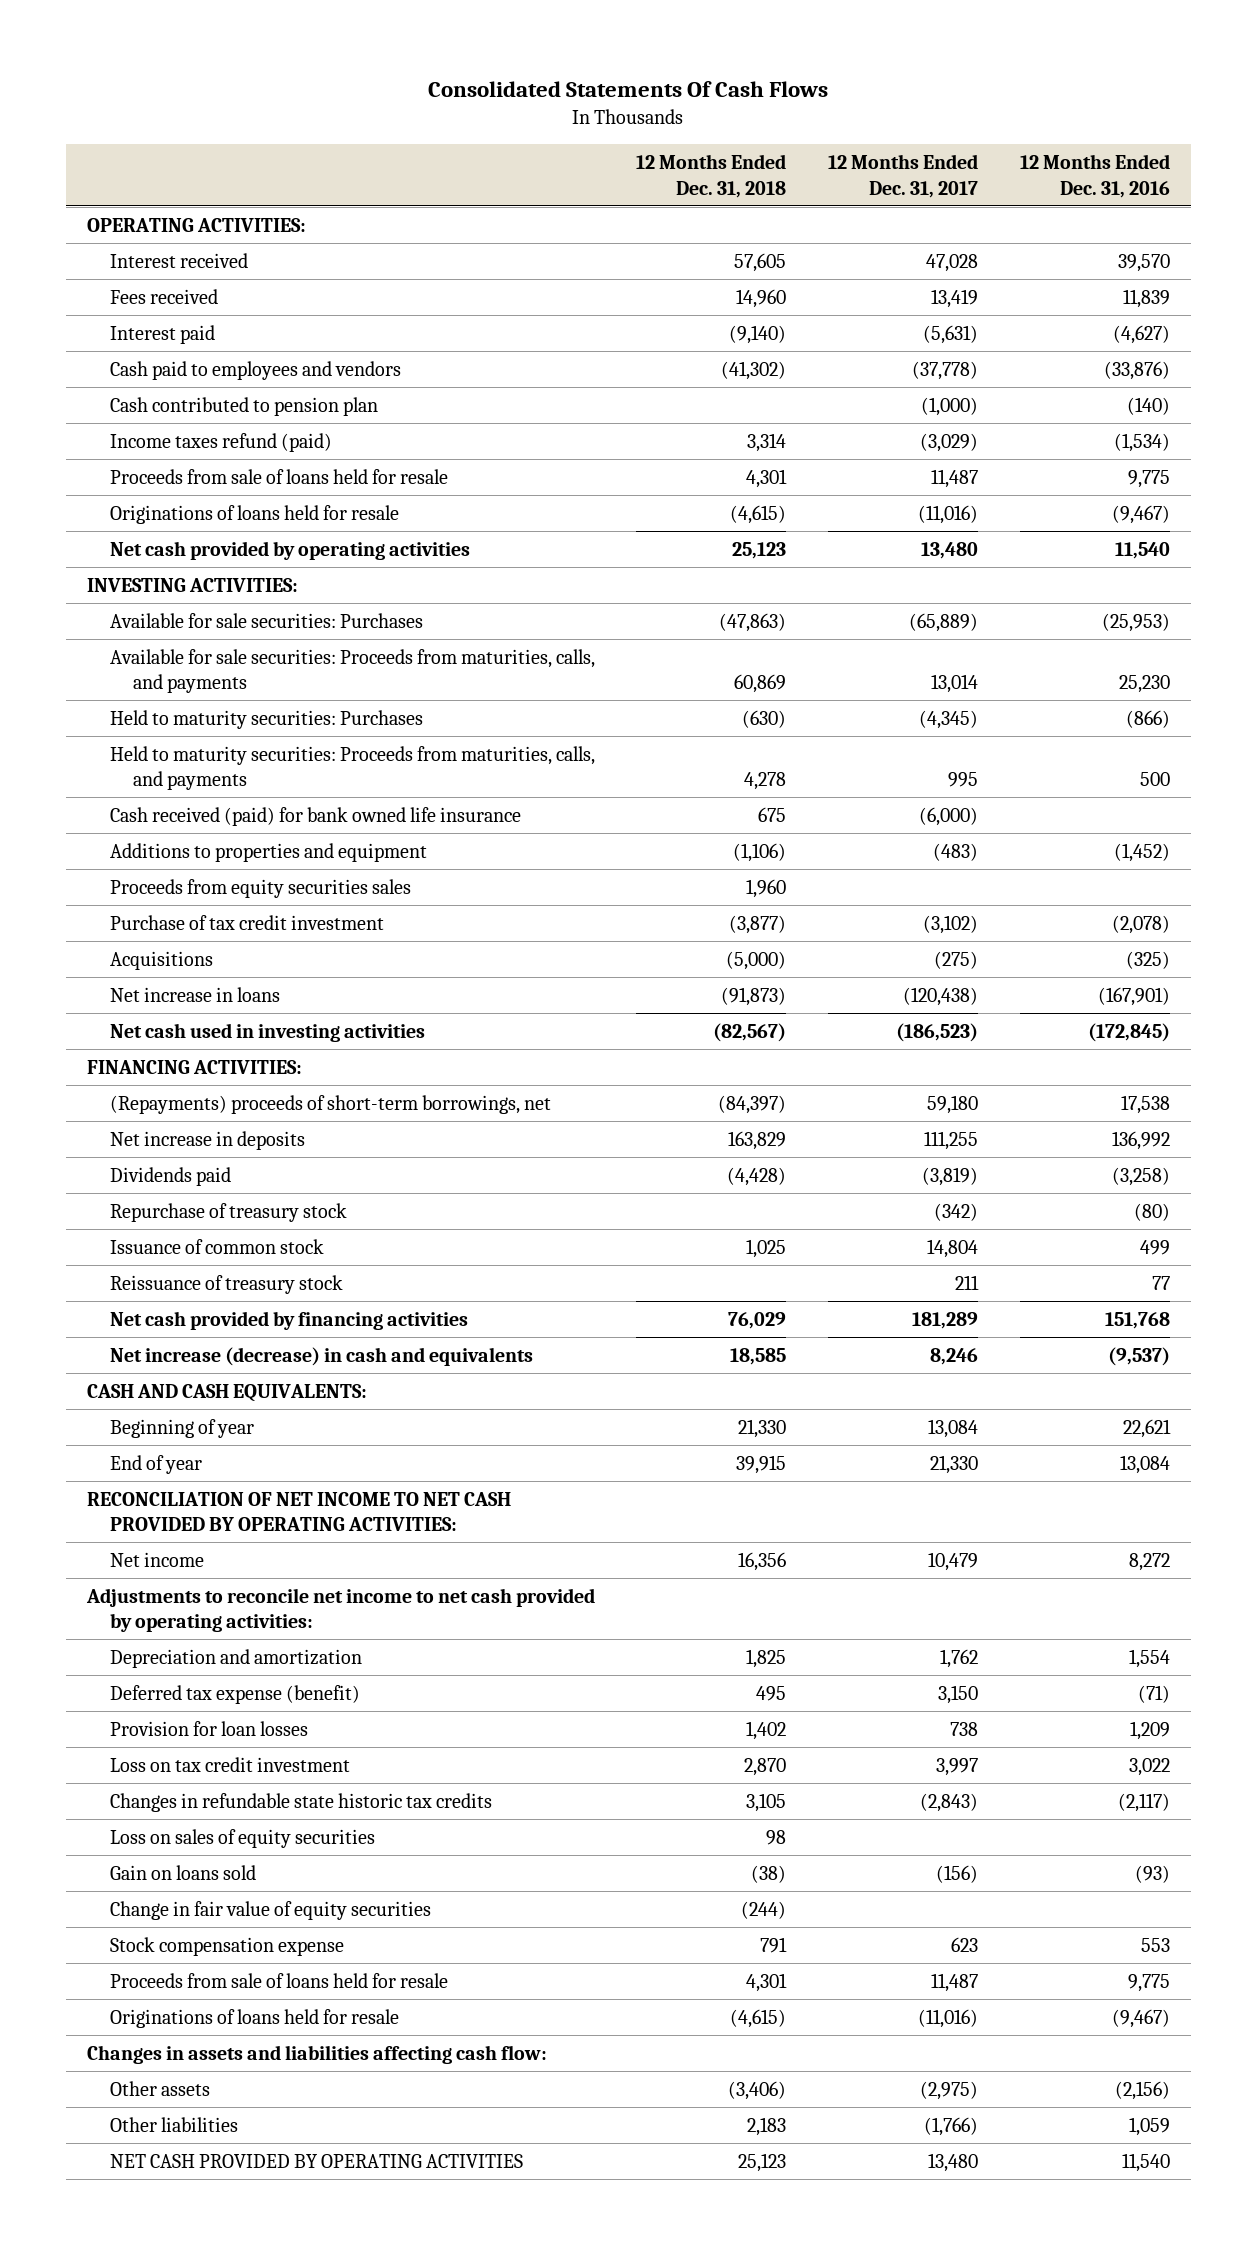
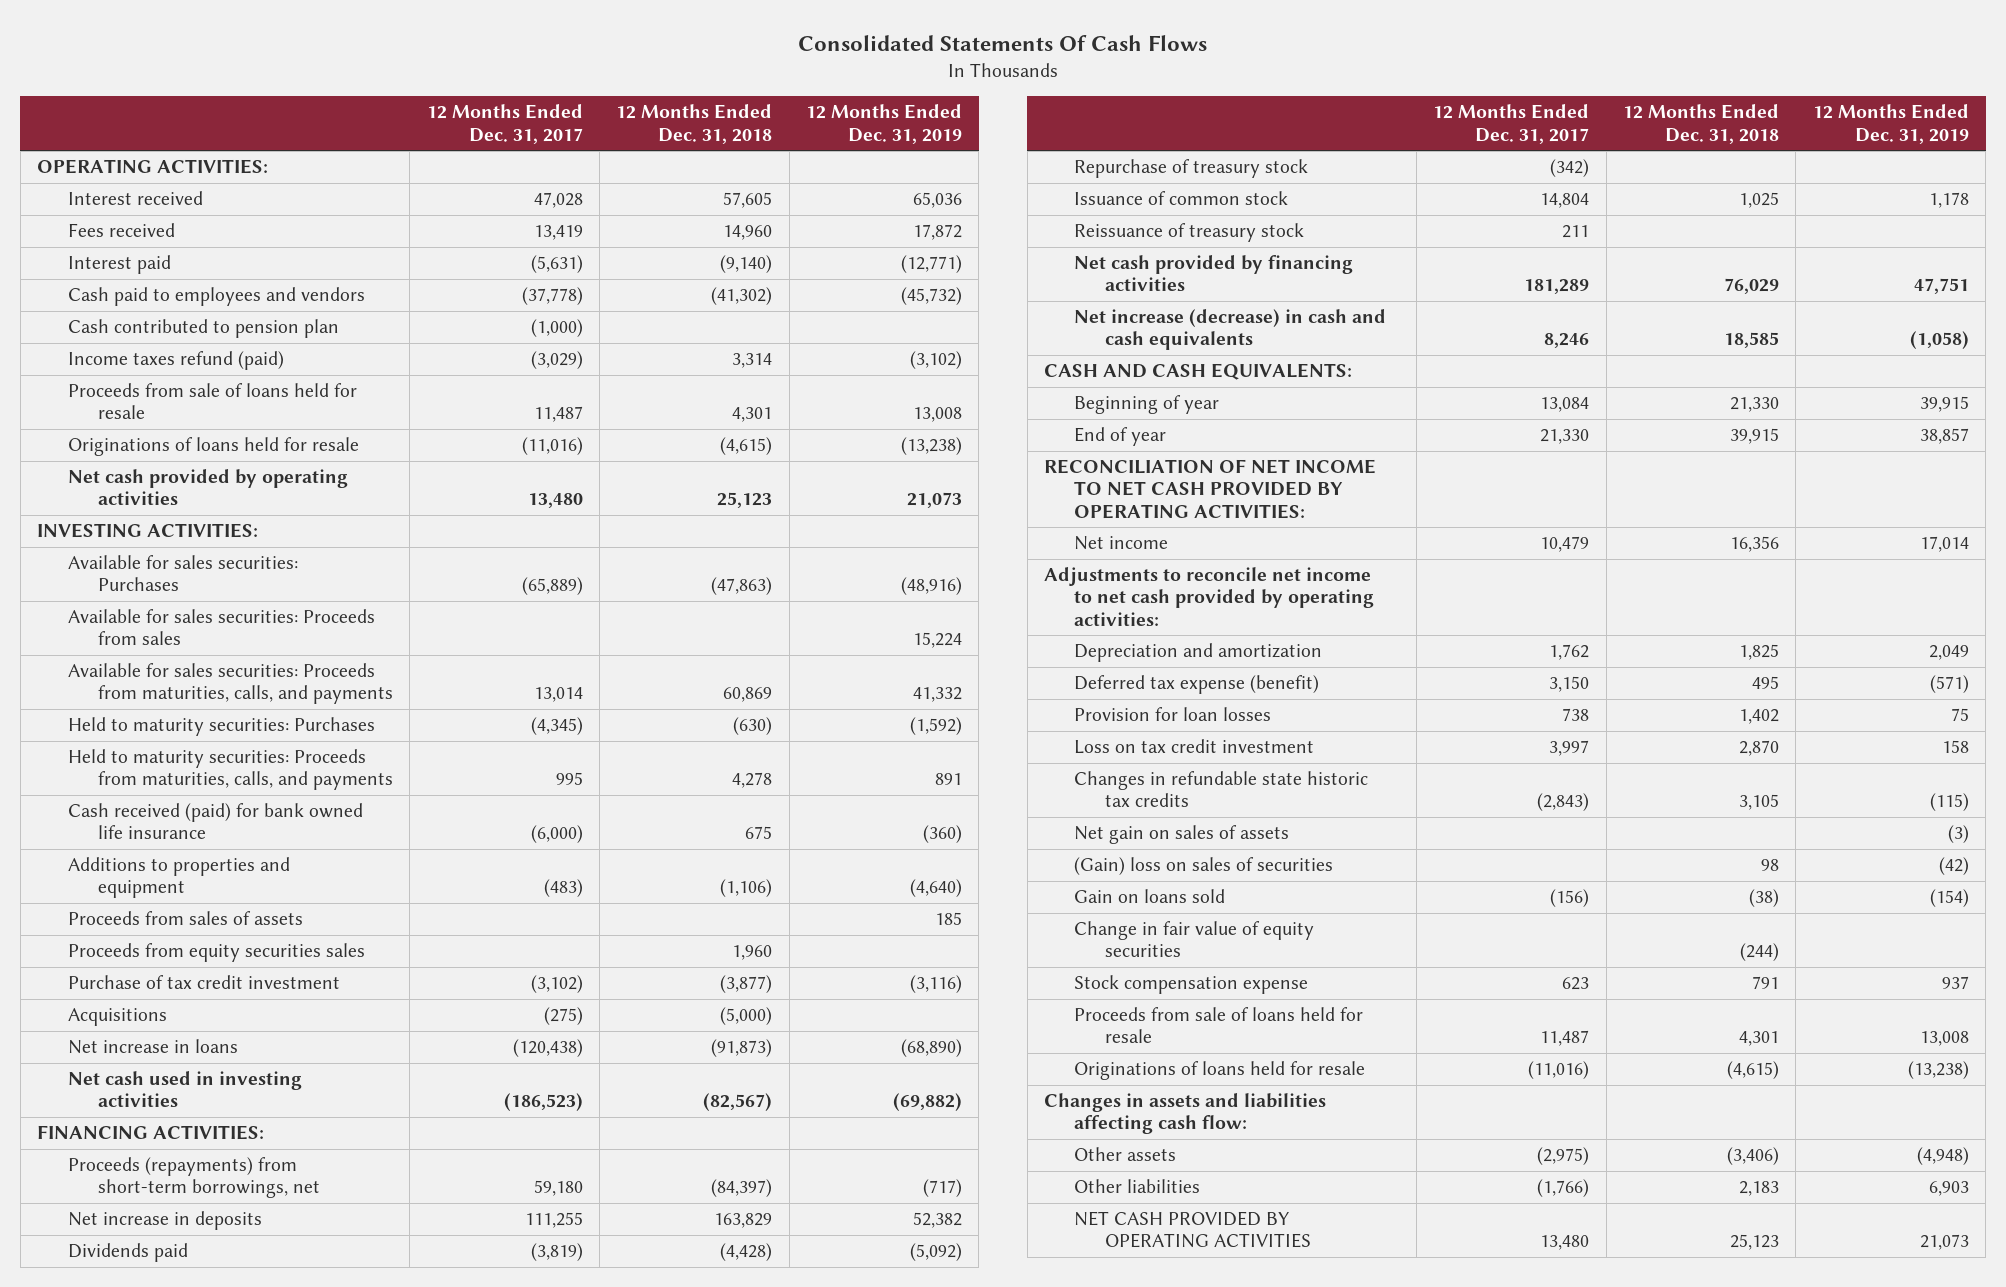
- | 12 Months Ended Dec. 31, 2018 | 12 Months Ended Dec. 31, 2017 | 12 Months Ended Dec. 31, 2016
+ | 12 Months Ended Dec. 31, 2017 | 12 Months Ended Dec. 31, 2018 | 12 Months Ended Dec. 31, 2019
- Available for sale securities: Purchases | (47,863) | (65,889) | (25,953)
- Available for sale securities: Proceeds from maturities, calls, and payments | 60,869 | 13,014 | 25,230
+ Available for sales securities: Purchases | (65,889) | (47,863) | (48,916)
+ Available for sales securities: Proceeds from sales | | | 15,224
+ Available for sales securities: Proceeds from maturities, calls, and payments | 13,014 | 60,869 | 41,332
+ Proceeds from sales of assets | | | 185
- (Repayments) proceeds of short-term borrowings, net | (84,397) | 59,180 | 17,538
+ Proceeds (repayments) from short-term borrowings, net | 59,180 | (84,397) | (717)
- Net increase (decrease) in cash and equivalents | 18,585 | 8,246 | (9,537)
+ Net increase (decrease) in cash and cash equivalents | 8,246 | 18,585 | (1,058)
- Loss on sales of equity securities | 98 | |
+ Net gain on sales of assets | | | (3)
+ (Gain) loss on sales of securities | | 98 | (42)

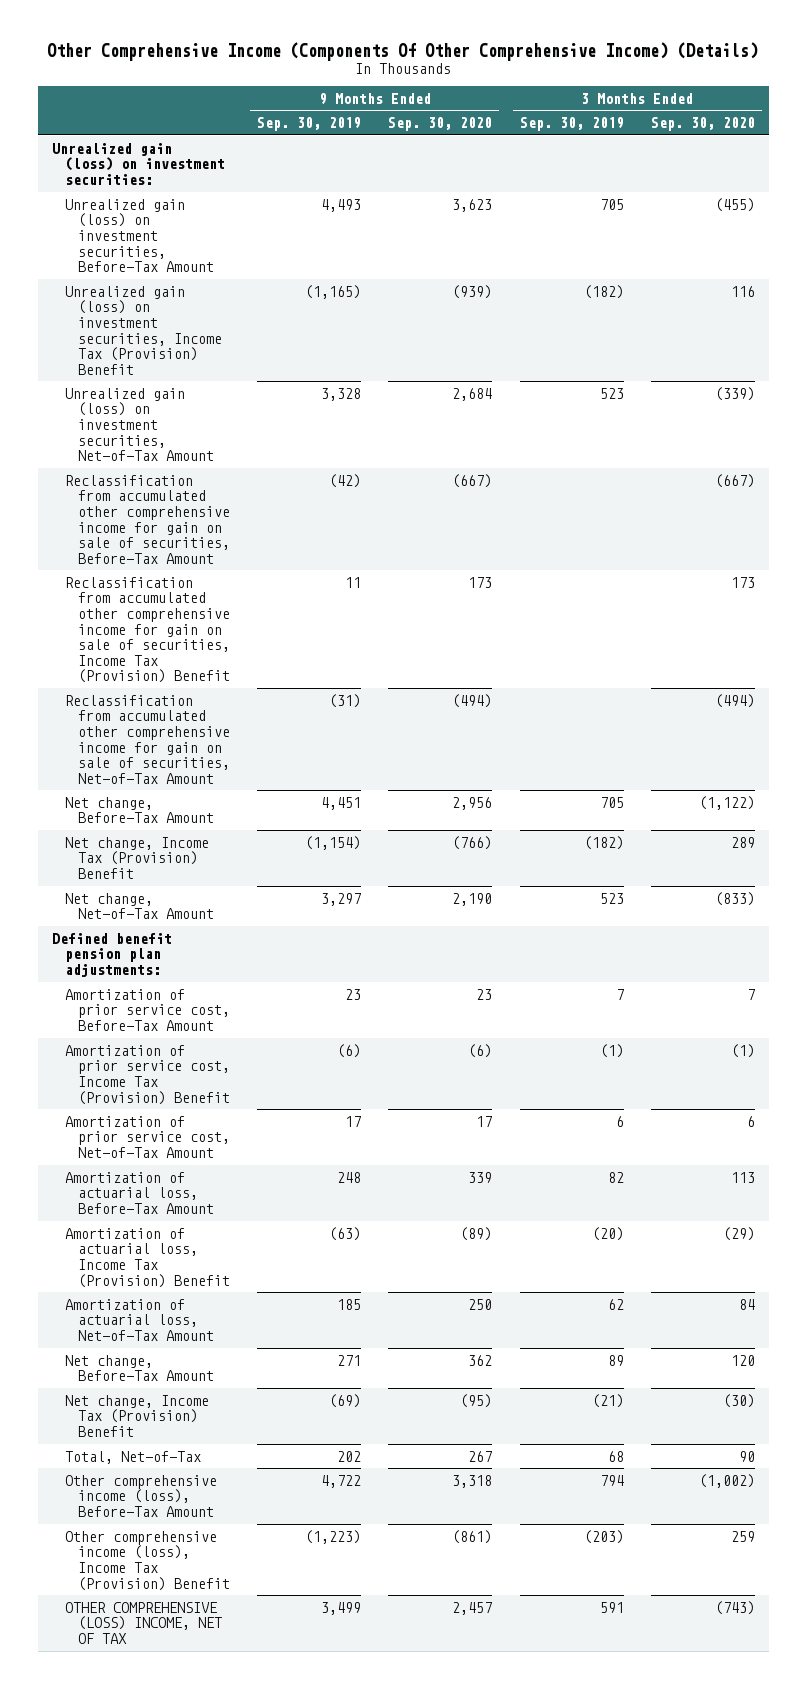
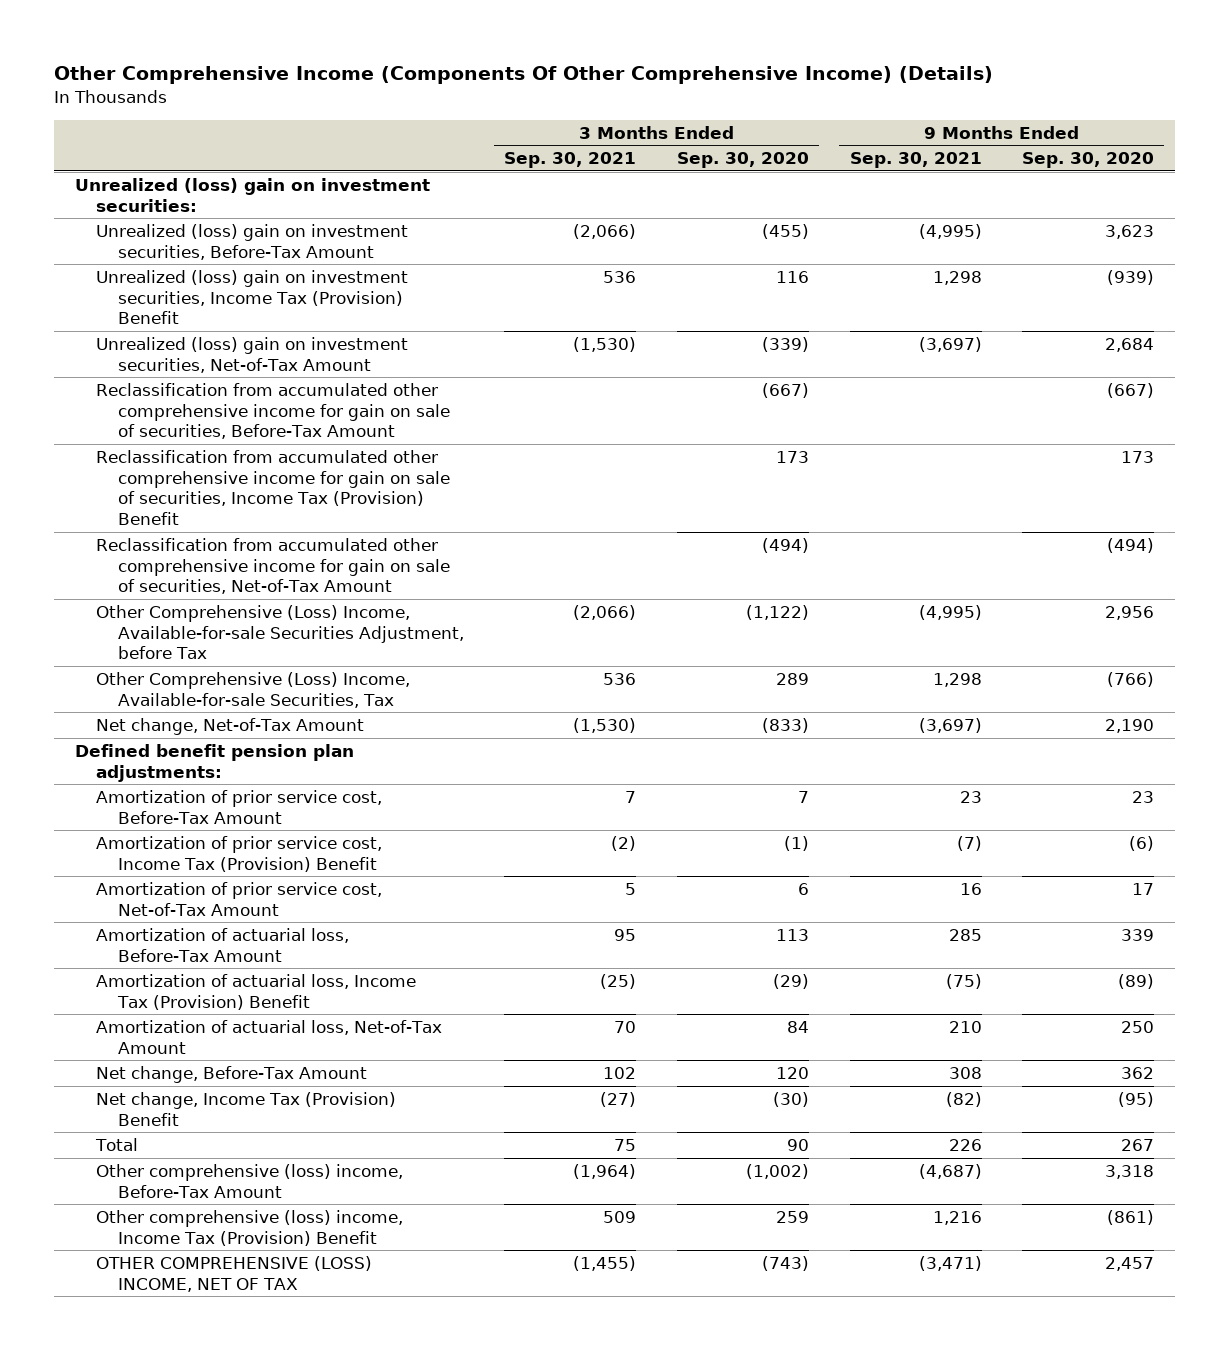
- | 9 Months Ended Sep. 30, 2019 | 9 Months Ended Sep. 30, 2020 | 3 Months Ended Sep. 30, 2019 | 3 Months Ended Sep. 30, 2020
+ | 3 Months Ended Sep. 30, 2021 | 3 Months Ended Sep. 30, 2020 | 9 Months Ended Sep. 30, 2021 | 9 Months Ended Sep. 30, 2020
- Unrealized gain (loss) on investment securities:
- Unrealized gain (loss) on investment securities, Before-Tax Amount | 4,493 | 3,623 | 705 | (455)
- Unrealized gain (loss) on investment securities, Income Tax (Provision) Benefit | (1,165) | (939) | (182) | 116
- Unrealized gain (loss) on investment securities, Net-of-Tax Amount | 3,328 | 2,684 | 523 | (339)
+ Unrealized (loss) gain on investment securities:
+ Unrealized (loss) gain on investment securities, Before-Tax Amount | (2,066) | (455) | (4,995) | 3,623
+ Unrealized (loss) gain on investment securities, Income Tax (Provision) Benefit | 536 | 116 | 1,298 | (939)
+ Unrealized (loss) gain on investment securities, Net-of-Tax Amount | (1,530) | (339) | (3,697) | 2,684
- Net change, Before-Tax Amount | 4,451 | 2,956 | 705 | (1,122)
- Net change, Income Tax (Provision) Benefit | (1,154) | (766) | (182) | 289
+ Other Comprehensive (Loss) Income, Available-for-sale Securities Adjustment, before Tax | (2,066) | (1,122) | (4,995) | 2,956
+ Other Comprehensive (Loss) Income, Available-for-sale Securities, Tax | 536 | 289 | 1,298 | (766)
- Total, Net-of-Tax | 202 | 267 | 68 | 90
- Other comprehensive income (loss), Before-Tax Amount | 4,722 | 3,318 | 794 | (1,002)
- Other comprehensive income (loss), Income Tax (Provision) Benefit | (1,223) | (861) | (203) | 259
+ Total | 75 | 90 | 226 | 267
+ Other comprehensive (loss) income, Before-Tax Amount | (1,964) | (1,002) | (4,687) | 3,318
+ Other comprehensive (loss) income, Income Tax (Provision) Benefit | 509 | 259 | 1,216 | (861)

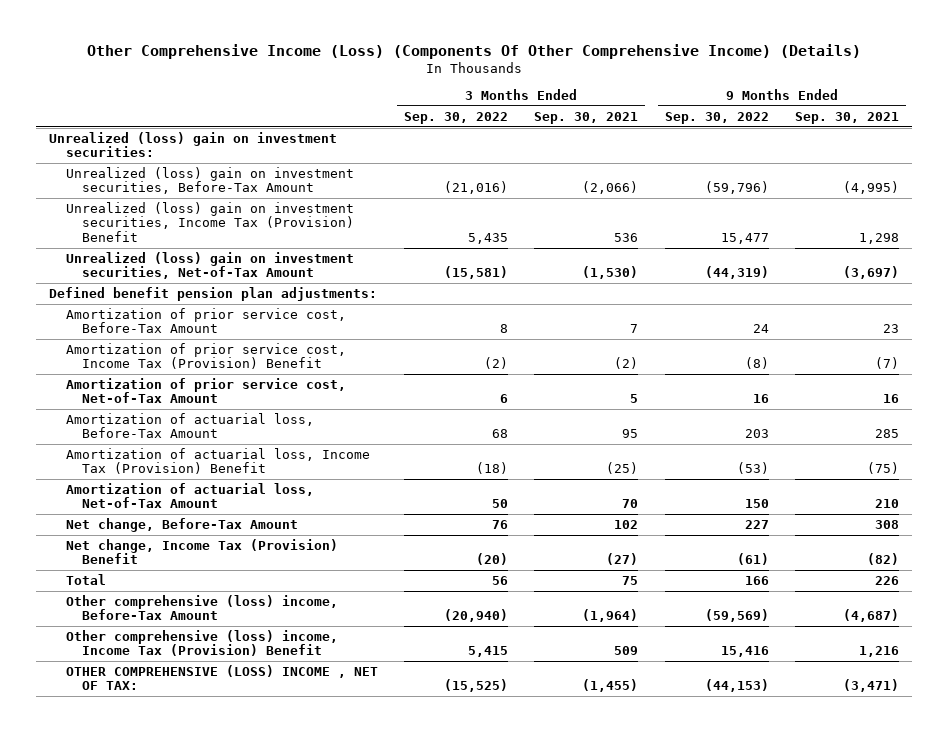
- Other Comprehensive Income (Components Of Other Comprehensive Income) (Details)
+ Other Comprehensive Income (Loss) (Components Of Other Comprehensive Income) (Details)
- | 3 Months Ended Sep. 30, 2021 | 3 Months Ended Sep. 30, 2020 | 9 Months Ended Sep. 30, 2021 | 9 Months Ended Sep. 30, 2020
+ | 3 Months Ended Sep. 30, 2022 | 3 Months Ended Sep. 30, 2021 | 9 Months Ended Sep. 30, 2022 | 9 Months Ended Sep. 30, 2021
- Reclassification from accumulated other comprehensive income for gain on sale of securities, Before-Tax Amount | | (667) | | (667)
- Reclassification from accumulated other comprehensive income for gain on sale of securities, Income Tax (Provision) Benefit | | 173 | | 173
- Reclassification from accumulated other comprehensive income for gain on sale of securities, Net-of-Tax Amount | | (494) | | (494)
- Other Comprehensive (Loss) Income, Available-for-sale Securities Adjustment, before Tax | (2,066) | (1,122) | (4,995) | 2,956
- Other Comprehensive (Loss) Income, Available-for-sale Securities, Tax | 536 | 289 | 1,298 | (766)
- Net change, Net-of-Tax Amount | (1,530) | (833) | (3,697) | 2,190
- OTHER COMPREHENSIVE (LOSS) INCOME, NET OF TAX | (1,455) | (743) | (3,471) | 2,457
+ OTHER COMPREHENSIVE (LOSS) INCOME , NET OF TAX: | (15,525) | (1,455) | (44,153) | (3,471)

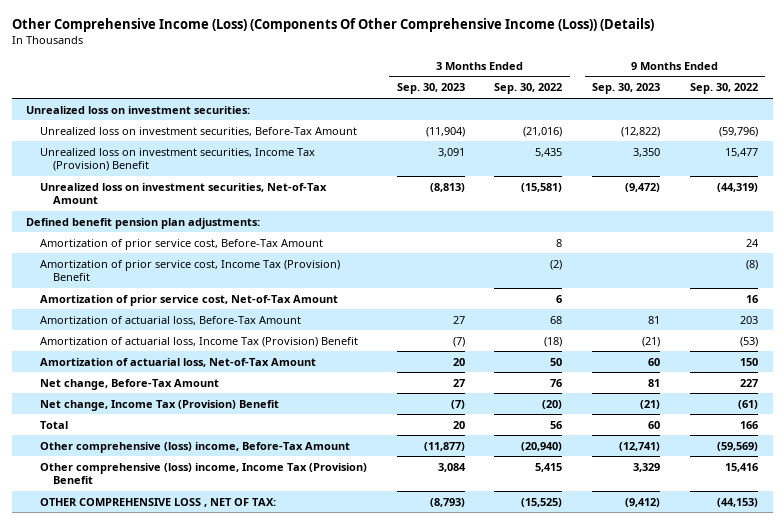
- Other Comprehensive Income (Loss) (Components Of Other Comprehensive Income) (Details)
+ Other Comprehensive Income (Loss) (Components Of Other Comprehensive Income (Loss)) (Details)
- | 3 Months Ended Sep. 30, 2022 | 3 Months Ended Sep. 30, 2021 | 9 Months Ended Sep. 30, 2022 | 9 Months Ended Sep. 30, 2021
+ | 3 Months Ended Sep. 30, 2023 | 3 Months Ended Sep. 30, 2022 | 9 Months Ended Sep. 30, 2023 | 9 Months Ended Sep. 30, 2022
- Unrealized (loss) gain on investment securities:
- Unrealized (loss) gain on investment securities, Before-Tax Amount | (21,016) | (2,066) | (59,796) | (4,995)
- Unrealized (loss) gain on investment securities, Income Tax (Provision) Benefit | 5,435 | 536 | 15,477 | 1,298
- Unrealized (loss) gain on investment securities, Net-of-Tax Amount | (15,581) | (1,530) | (44,319) | (3,697)
+ Unrealized loss on investment securities:
+ Unrealized loss on investment securities, Before-Tax Amount | (11,904) | (21,016) | (12,822) | (59,796)
+ Unrealized loss on investment securities, Income Tax (Provision) Benefit | 3,091 | 5,435 | 3,350 | 15,477
+ Unrealized loss on investment securities, Net-of-Tax Amount | (8,813) | (15,581) | (9,472) | (44,319)
- OTHER COMPREHENSIVE (LOSS) INCOME , NET OF TAX: | (15,525) | (1,455) | (44,153) | (3,471)
+ OTHER COMPREHENSIVE LOSS , NET OF TAX: | (8,793) | (15,525) | (9,412) | (44,153)

